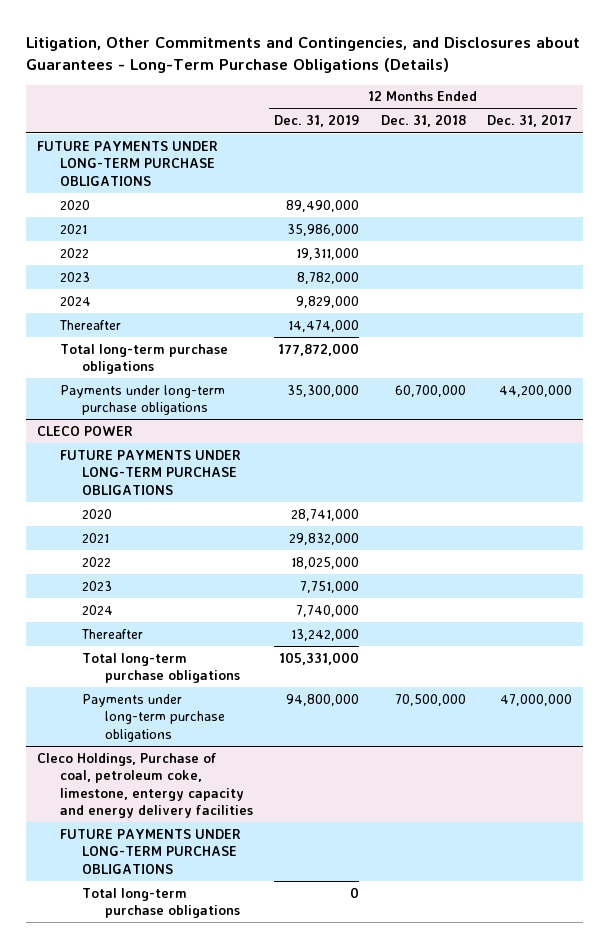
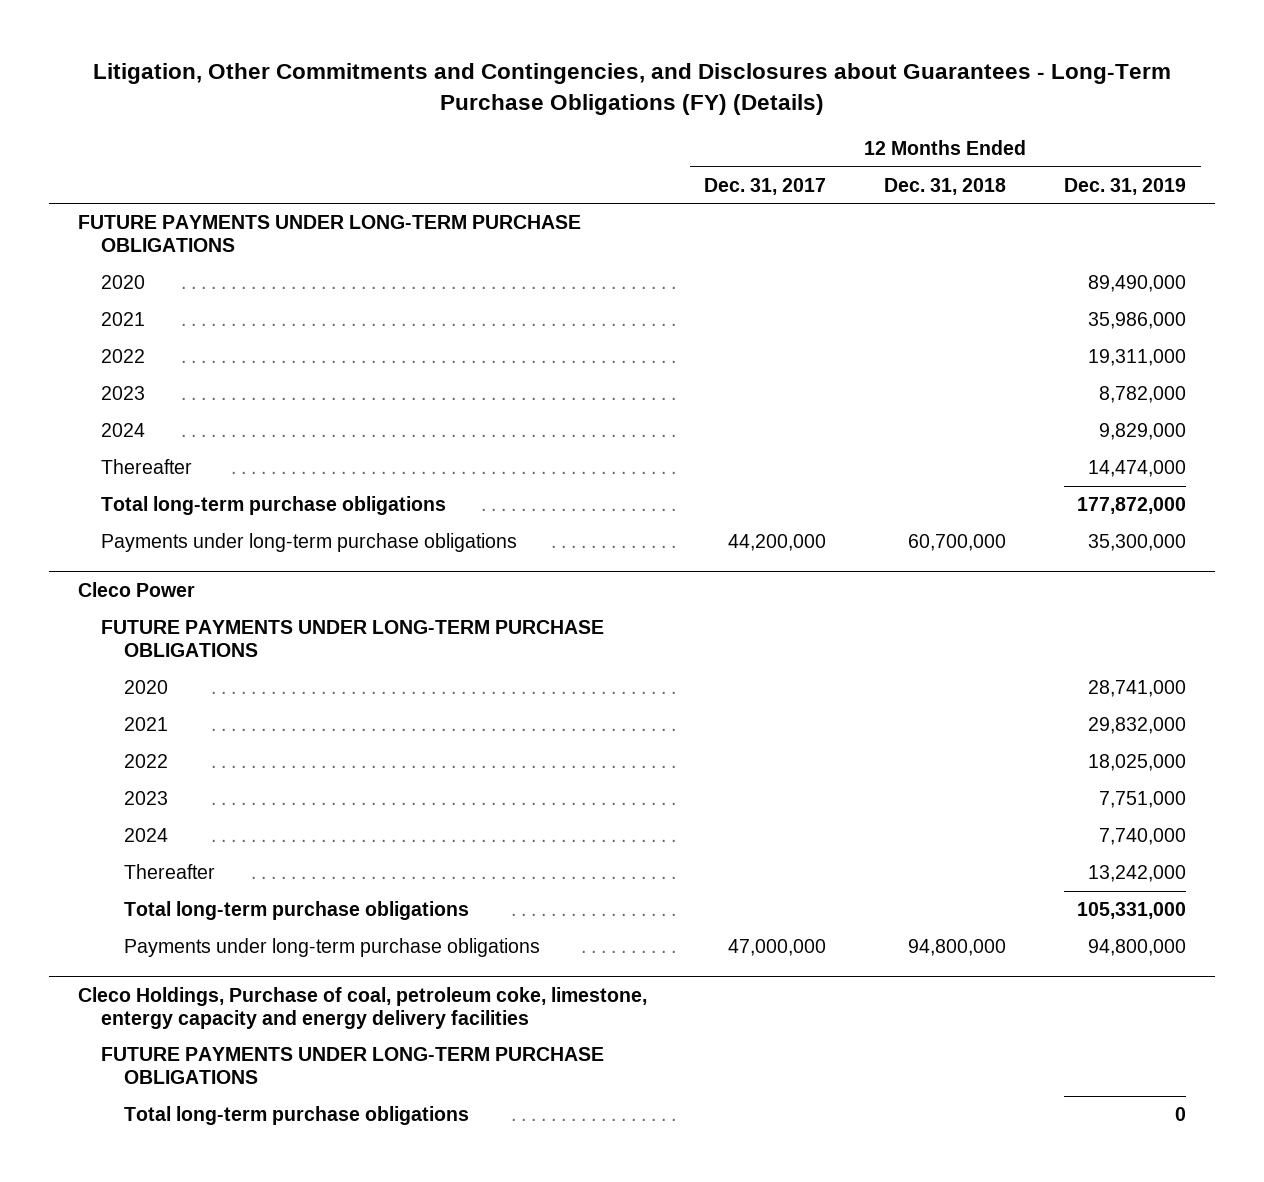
- Litigation, Other Commitments and Contingencies, and Disclosures about Guarantees - Long-Term Purchase Obligations (Details)
+ Litigation, Other Commitments and Contingencies, and Disclosures about Guarantees - Long-Term Purchase Obligations (FY) (Details)
- | 12 Months Ended Dec. 31, 2019 | 12 Months Ended Dec. 31, 2018 | 12 Months Ended Dec. 31, 2017
+ | 12 Months Ended Dec. 31, 2017 | 12 Months Ended Dec. 31, 2018 | 12 Months Ended Dec. 31, 2019
- CLECO POWER
+ Cleco Power
- Payments under long-term purchase obligations | 94,800,000 | 70,500,000 | 47,000,000
+ Payments under long-term purchase obligations | 47,000,000 | 94,800,000 | 94,800,000

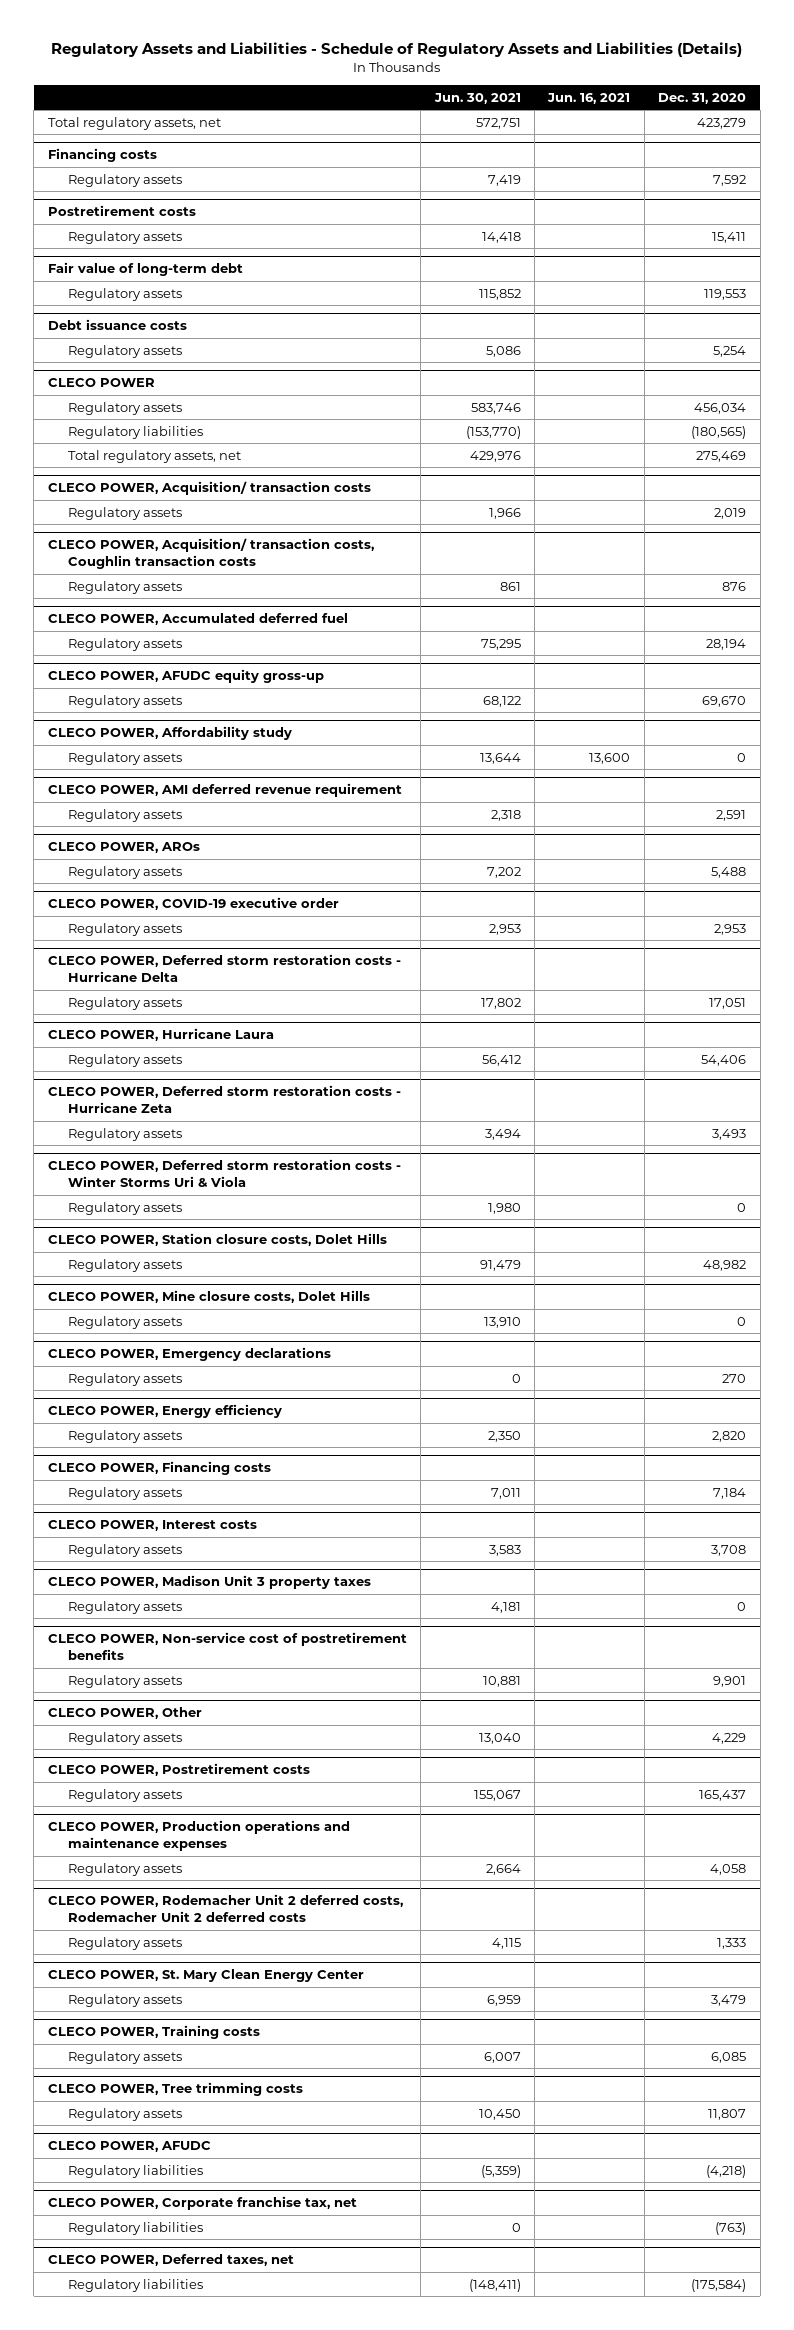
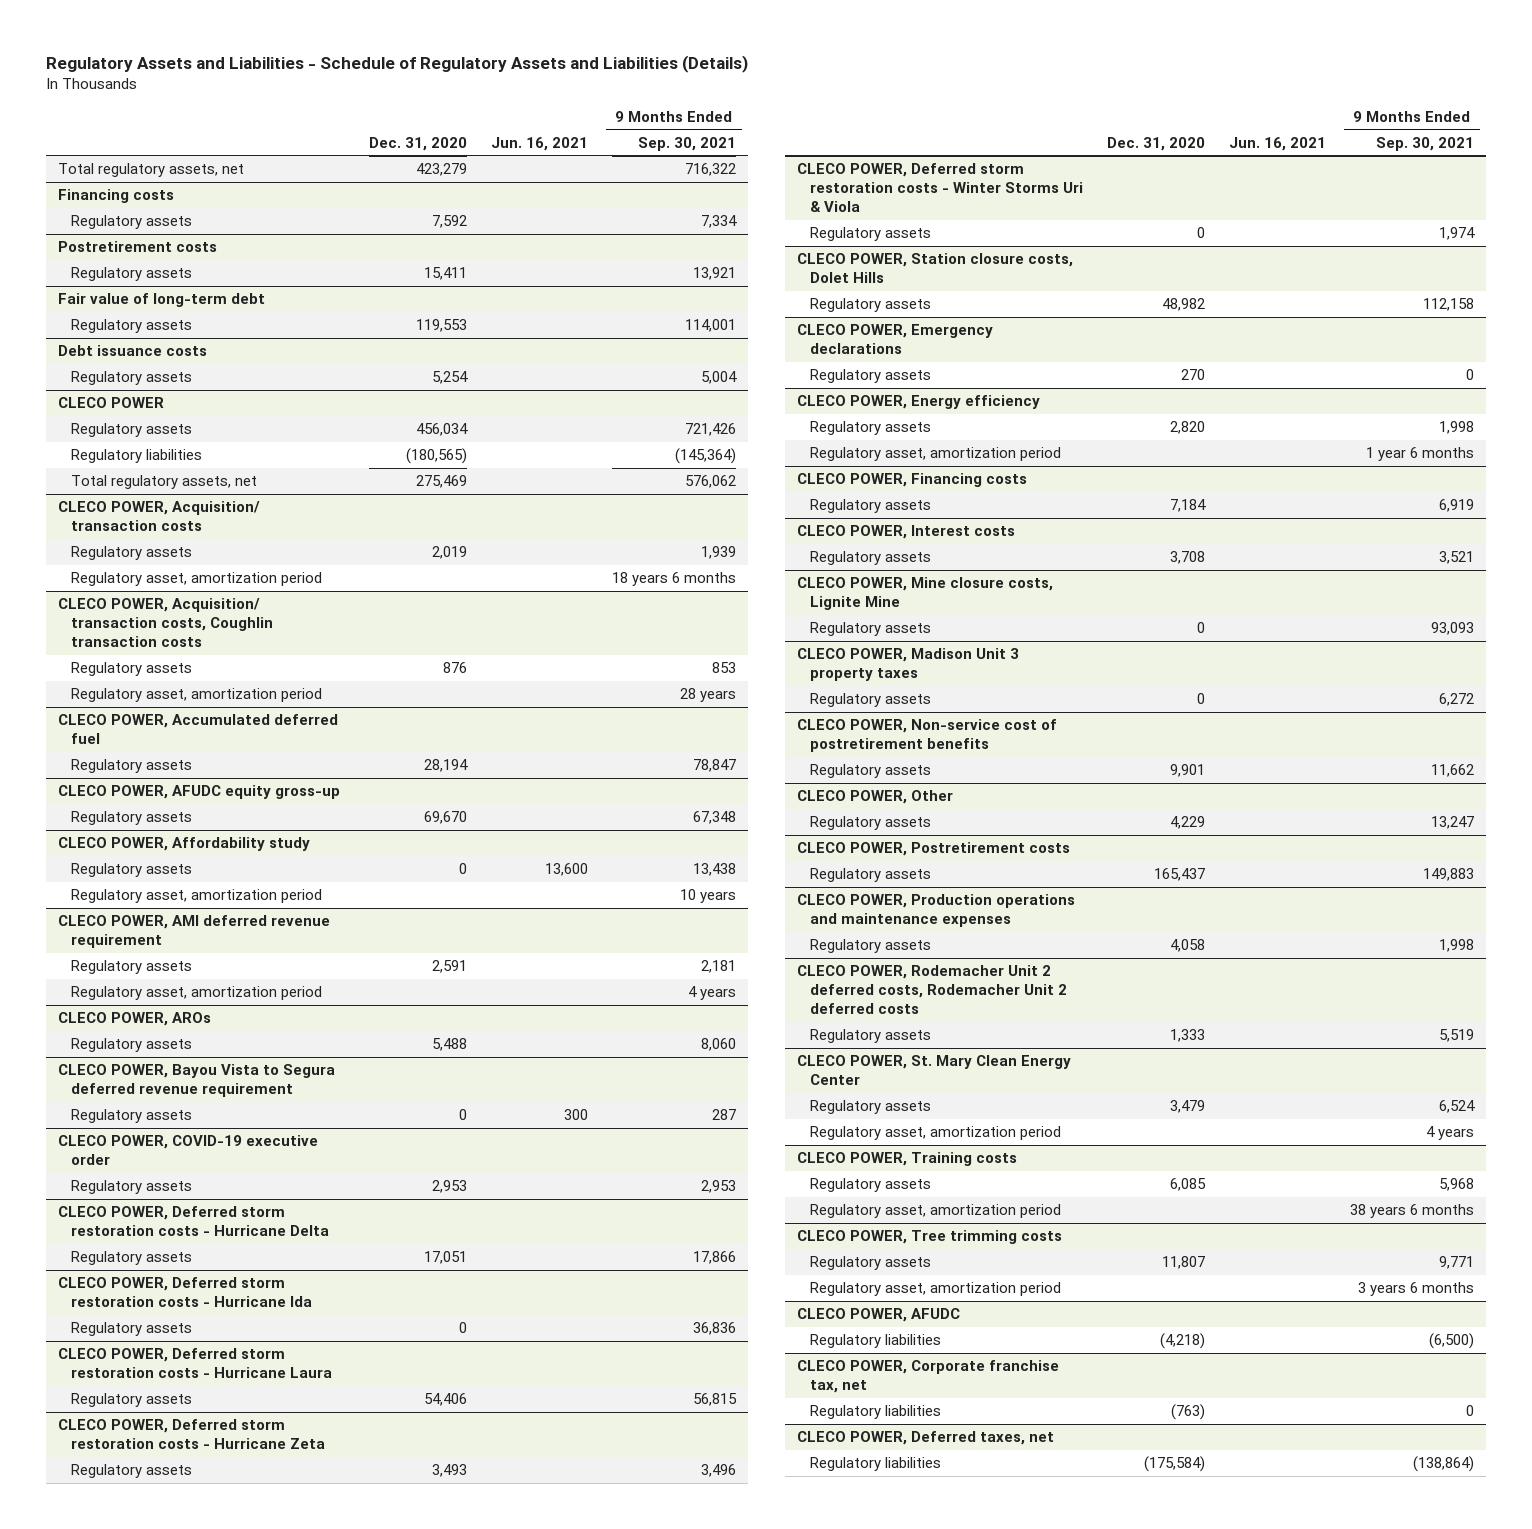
- | Jun. 30, 2021 | Jun. 16, 2021 | Dec. 31, 2020
+ | Dec. 31, 2020 | Jun. 16, 2021 | 9 Months Ended Sep. 30, 2021
@ CLECO POWER, Acquisition/ transaction costs
+ Regulatory asset, amortization period | | | 18 years 6 months
@ CLECO POWER, Acquisition/ transaction costs, Coughlin transaction costs
+ Regulatory asset, amortization period | | | 28 years
@ CLECO POWER, Affordability study
+ Regulatory asset, amortization period | | | 10 years
@ CLECO POWER, AMI deferred revenue requirement
+ Regulatory asset, amortization period | | | 4 years
+ CLECO POWER, Bayou Vista to Segura deferred revenue requirement
+ Regulatory assets | 0 | 300 | 287
- CLECO POWER, Hurricane Laura
+ CLECO POWER, Deferred storm restoration costs - Hurricane Ida
+ Regulatory assets | 0 | | 36,836
+ CLECO POWER, Deferred storm restoration costs - Hurricane Laura
- CLECO POWER, Mine closure costs, Dolet Hills
- Regulatory assets | 13,910 | | 0
@ CLECO POWER, Energy efficiency
+ Regulatory asset, amortization period | | | 1 year 6 months
+ CLECO POWER, Mine closure costs, Lignite Mine
+ Regulatory assets | 0 | | 93,093
@ CLECO POWER, St. Mary Clean Energy Center
+ Regulatory asset, amortization period | | | 4 years
@ CLECO POWER, Training costs
+ Regulatory asset, amortization period | | | 38 years 6 months
@ CLECO POWER, Tree trimming costs
+ Regulatory asset, amortization period | | | 3 years 6 months

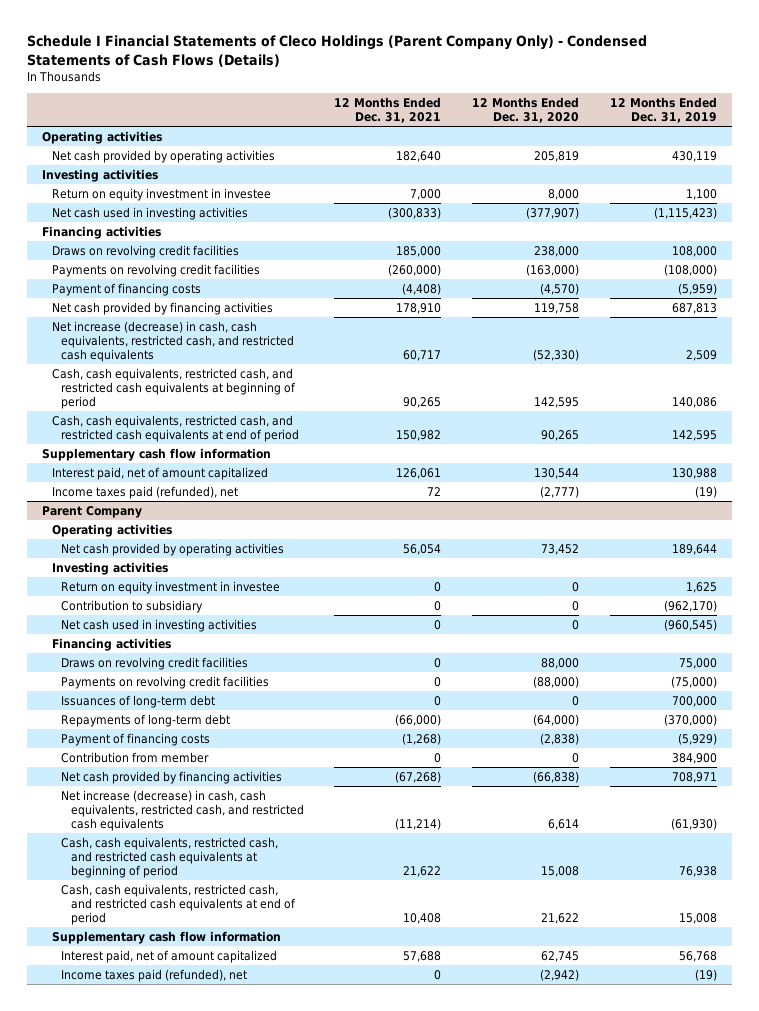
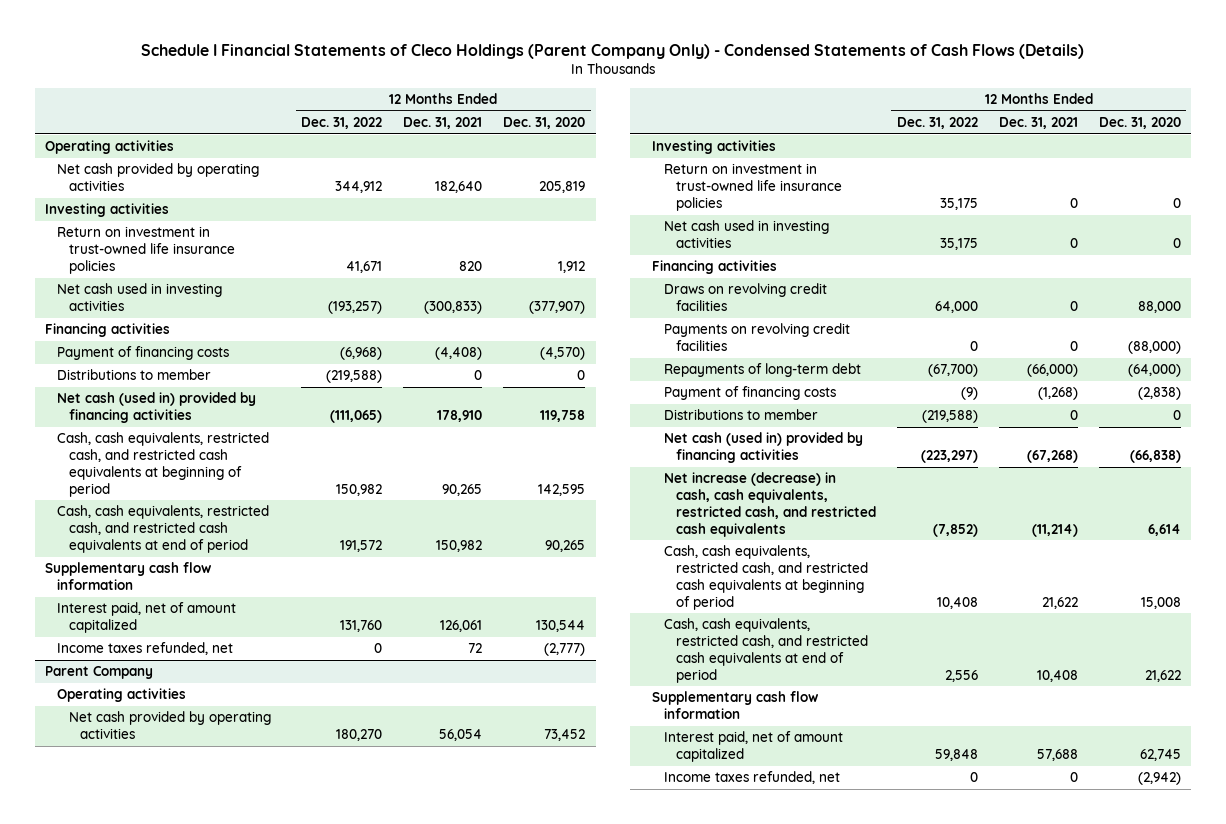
- | 12 Months Ended Dec. 31, 2021 | 12 Months Ended Dec. 31, 2020 | 12 Months Ended Dec. 31, 2019
+ | 12 Months Ended Dec. 31, 2022 | 12 Months Ended Dec. 31, 2021 | 12 Months Ended Dec. 31, 2020
- Return on equity investment in investee | 7,000 | 8,000 | 1,100
+ Return on investment in trust-owned life insurance policies | 41,671 | 820 | 1,912
- Draws on revolving credit facilities | 185,000 | 238,000 | 108,000
- Payments on revolving credit facilities | (260,000) | (163,000) | (108,000)
- Net cash provided by financing activities | 178,910 | 119,758 | 687,813
- Net increase (decrease) in cash, cash equivalents, restricted cash, and restricted cash equivalents | 60,717 | (52,330) | 2,509
+ Distributions to member | (219,588) | 0 | 0
+ Net cash (used in) provided by financing activities | (111,065) | 178,910 | 119,758
- Income taxes paid (refunded), net | 72 | (2,777) | (19)
+ Income taxes refunded, net | 0 | 72 | (2,777)
@ Parent Company
- Return on equity investment in investee | 0 | 0 | 1,625
- Contribution to subsidiary | 0 | 0 | (962,170)
+ Return on investment in trust-owned life insurance policies | 35,175 | 0 | 0
- Issuances of long-term debt | 0 | 0 | 700,000
- Contribution from member | 0 | 0 | 384,900
- Net cash provided by financing activities | (67,268) | (66,838) | 708,971
+ Distributions to member | (219,588) | 0 | 0
+ Net cash (used in) provided by financing activities | (223,297) | (67,268) | (66,838)
- Income taxes paid (refunded), net | 0 | (2,942) | (19)
+ Income taxes refunded, net | 0 | 0 | (2,942)

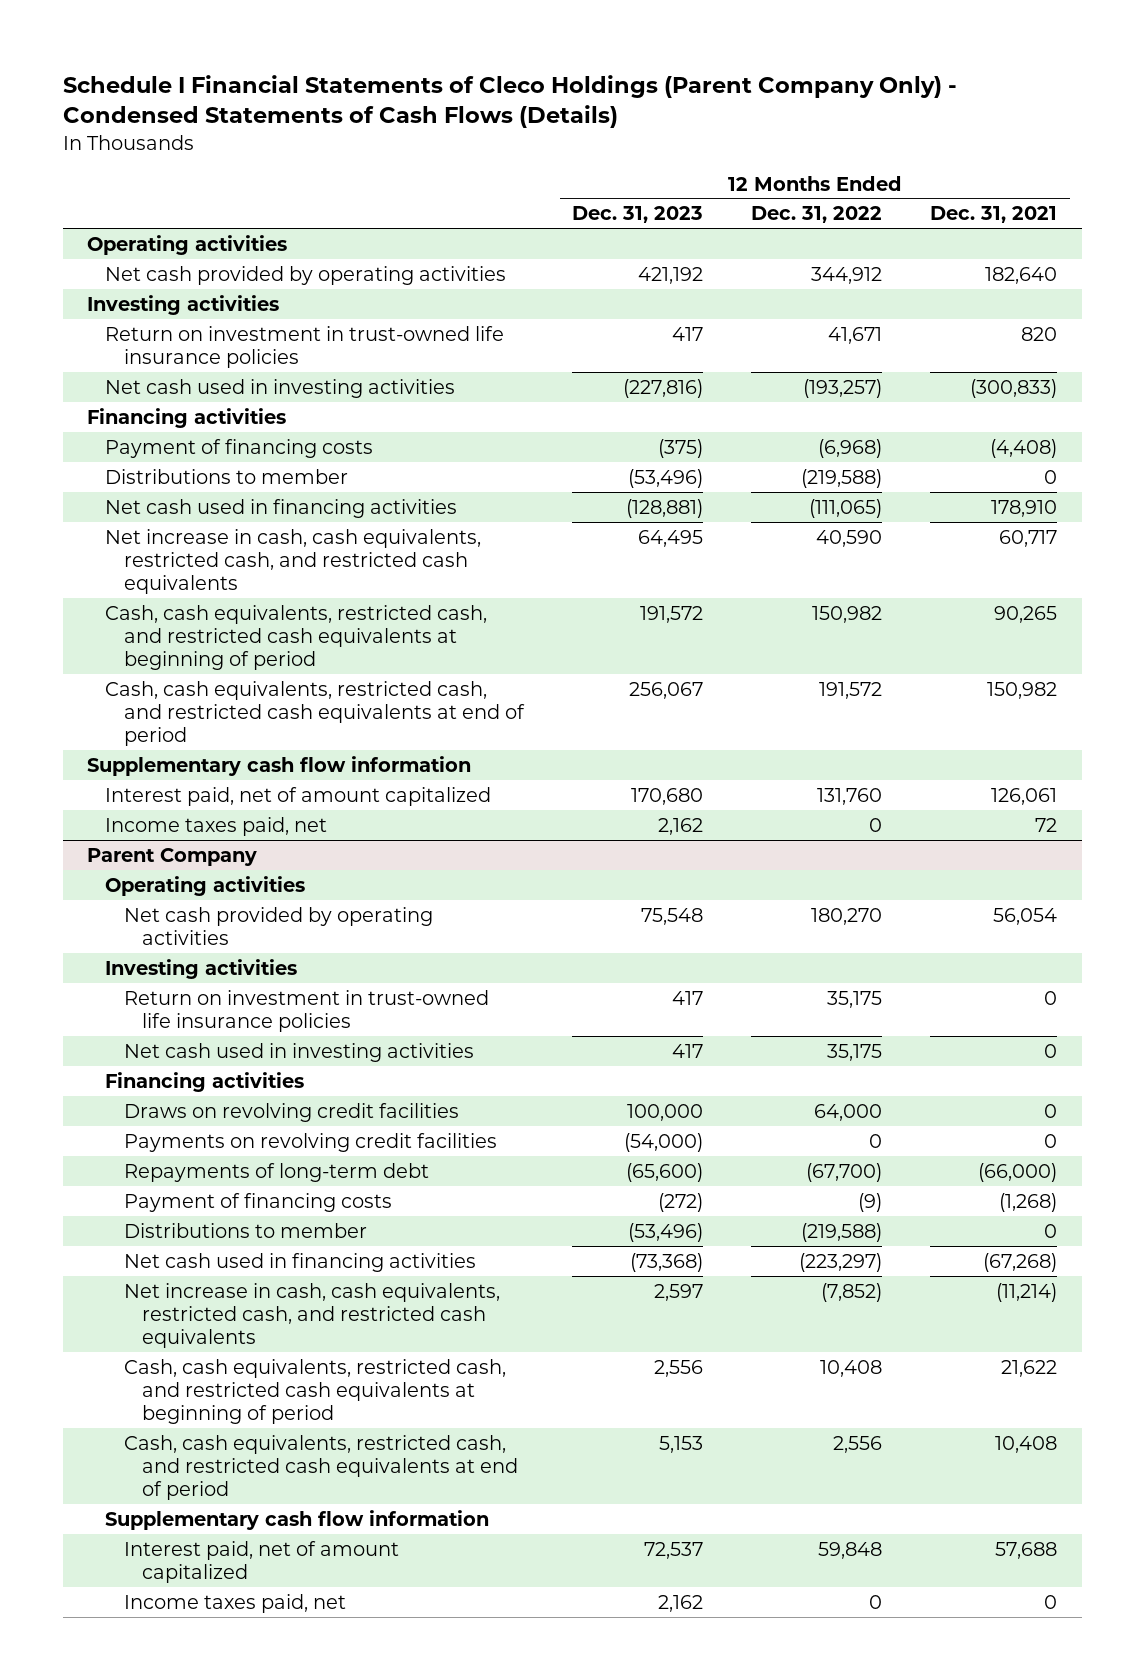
- | 12 Months Ended Dec. 31, 2022 | 12 Months Ended Dec. 31, 2021 | 12 Months Ended Dec. 31, 2020
+ | 12 Months Ended Dec. 31, 2023 | 12 Months Ended Dec. 31, 2022 | 12 Months Ended Dec. 31, 2021
- Net cash (used in) provided by financing activities | (111,065) | 178,910 | 119,758
+ Net cash used in financing activities | (128,881) | (111,065) | 178,910
+ Net increase in cash, cash equivalents, restricted cash, and restricted cash equivalents | 64,495 | 40,590 | 60,717
- Income taxes refunded, net | 0 | 72 | (2,777)
+ Income taxes paid, net | 2,162 | 0 | 72
@ Parent Company
- Net cash (used in) provided by financing activities | (223,297) | (67,268) | (66,838)
- Net increase (decrease) in cash, cash equivalents, restricted cash, and restricted cash equivalents | (7,852) | (11,214) | 6,614
+ Net cash used in financing activities | (73,368) | (223,297) | (67,268)
+ Net increase in cash, cash equivalents, restricted cash, and restricted cash equivalents | 2,597 | (7,852) | (11,214)
- Income taxes refunded, net | 0 | 0 | (2,942)
+ Income taxes paid, net | 2,162 | 0 | 0

